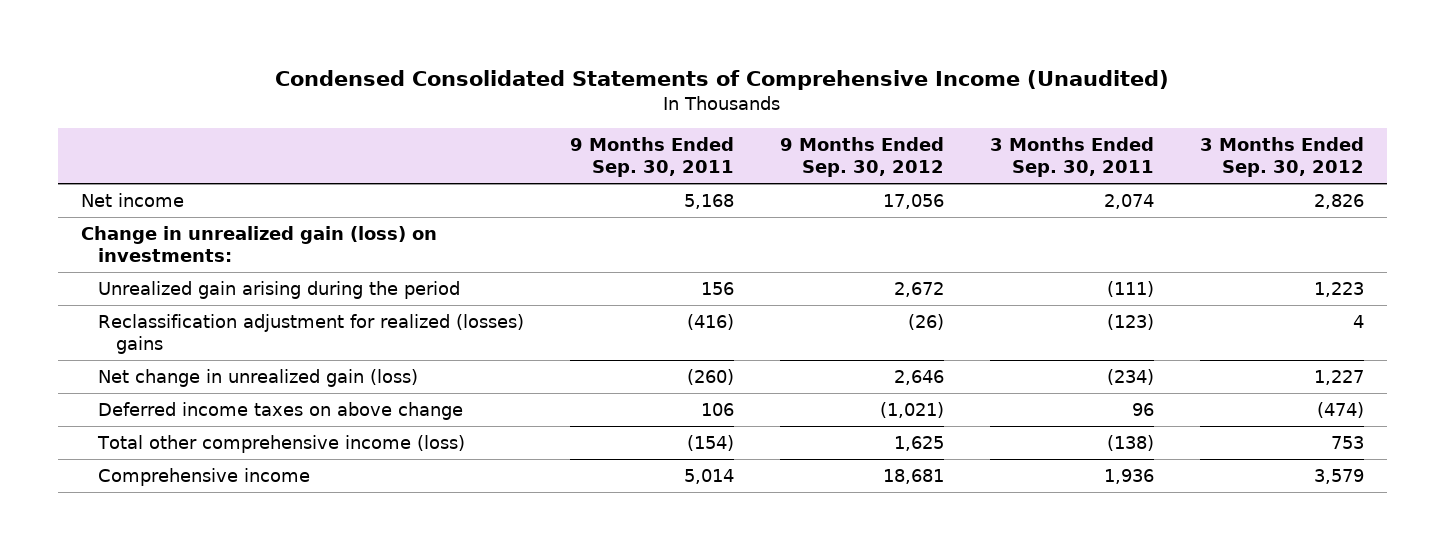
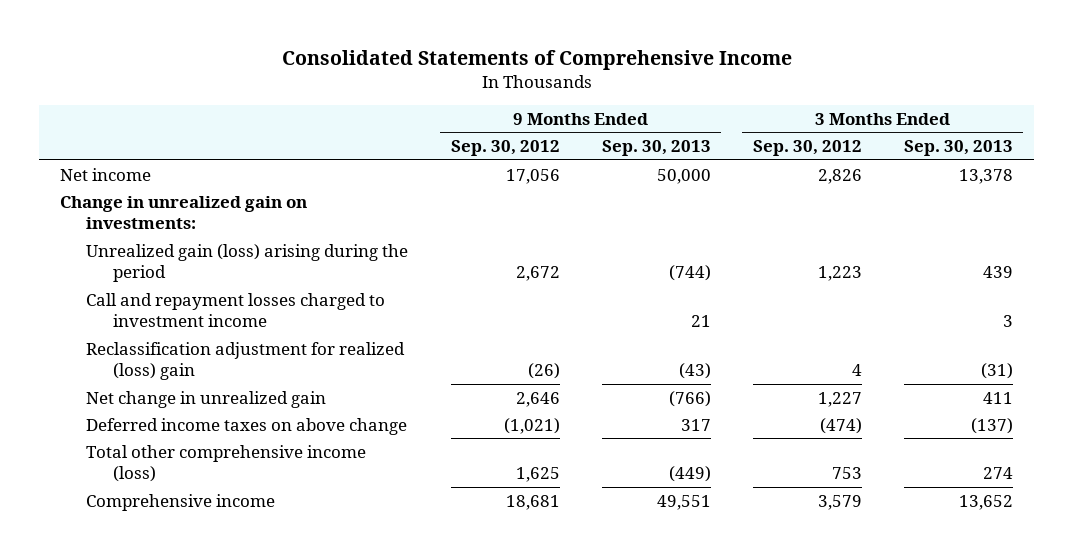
- Condensed Consolidated Statements of Comprehensive Income (Unaudited)
+ Consolidated Statements of Comprehensive Income
- | 9 Months Ended Sep. 30, 2011 | 9 Months Ended Sep. 30, 2012 | 3 Months Ended Sep. 30, 2011 | 3 Months Ended Sep. 30, 2012
+ | 9 Months Ended Sep. 30, 2012 | 9 Months Ended Sep. 30, 2013 | 3 Months Ended Sep. 30, 2012 | 3 Months Ended Sep. 30, 2013
- Change in unrealized gain (loss) on investments:
- Unrealized gain arising during the period | 156 | 2,672 | (111) | 1,223
- Reclassification adjustment for realized (losses) gains | (416) | (26) | (123) | 4
- Net change in unrealized gain (loss) | (260) | 2,646 | (234) | 1,227
+ Change in unrealized gain on investments:
+ Unrealized gain (loss) arising during the period | 2,672 | (744) | 1,223 | 439
+ Call and repayment losses charged to investment income | | 21 | | 3
+ Reclassification adjustment for realized (loss) gain | (26) | (43) | 4 | (31)
+ Net change in unrealized gain | 2,646 | (766) | 1,227 | 411

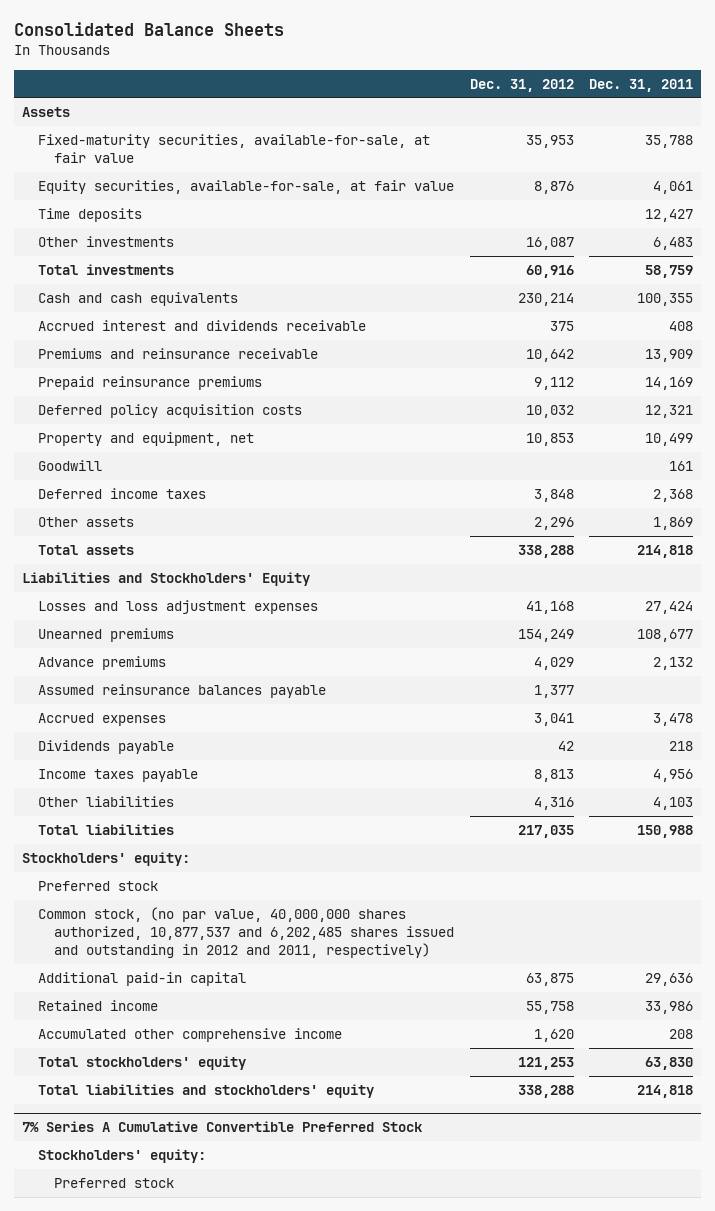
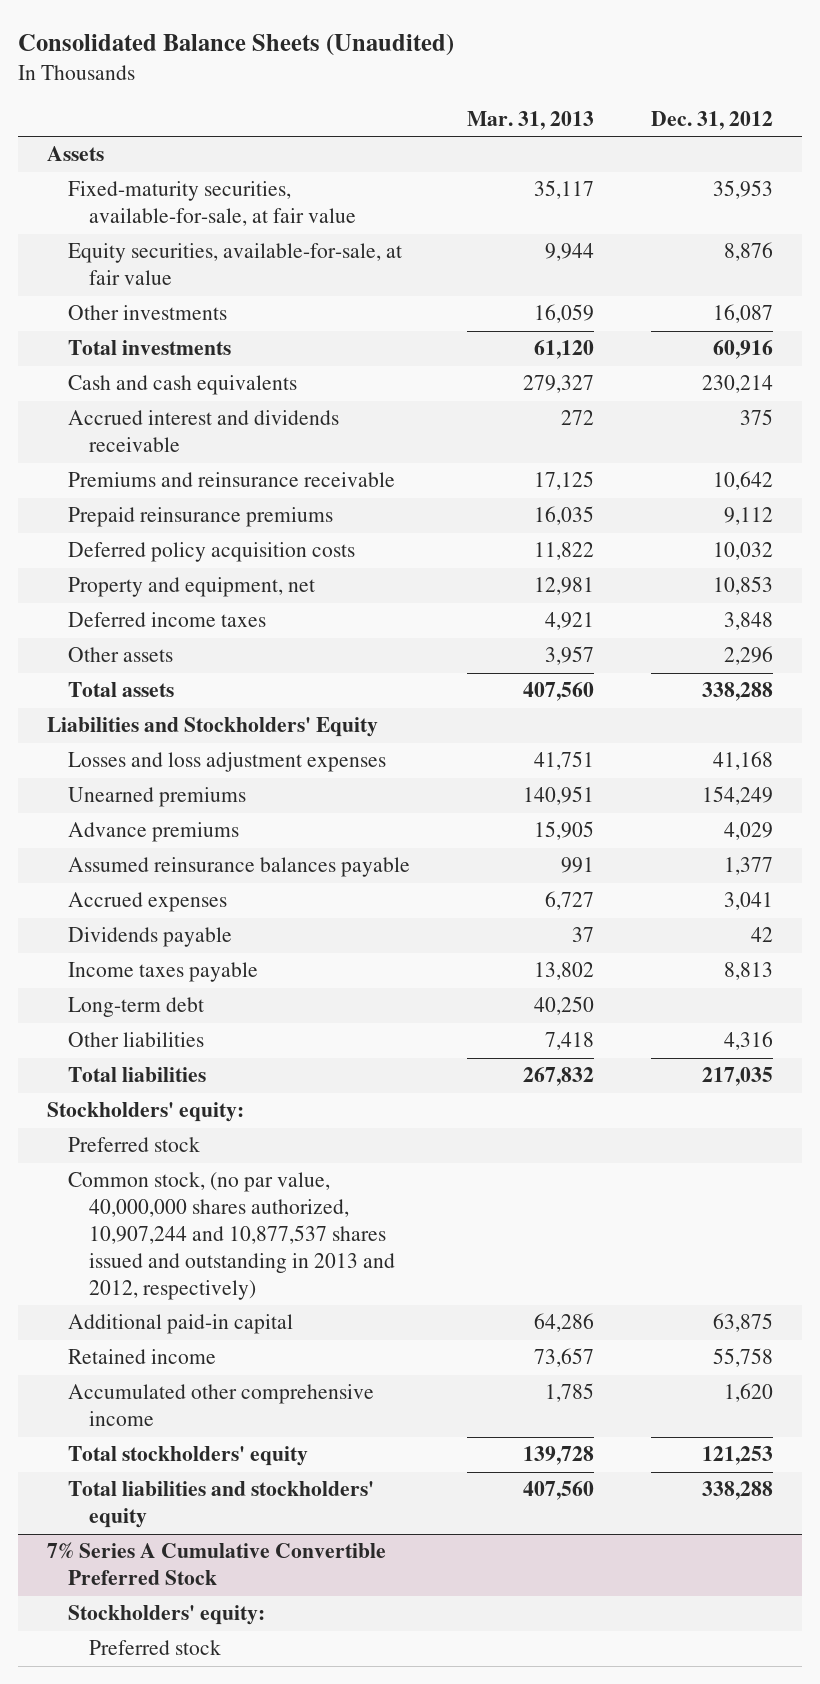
- Consolidated Balance Sheets
+ Consolidated Balance Sheets (Unaudited)
- | Dec. 31, 2012 | Dec. 31, 2011
+ | Mar. 31, 2013 | Dec. 31, 2012
- Time deposits | | 12,427
- Goodwill | | 161
+ Long-term debt | 40,250 |
- Common stock, (no par value, 40,000,000 shares authorized, 10,877,537 and 6,202,485 shares issued and outstanding in 2012 and 2011, respectively)
+ Common stock, (no par value, 40,000,000 shares authorized, 10,907,244 and 10,877,537 shares issued and outstanding in 2013 and 2012, respectively)

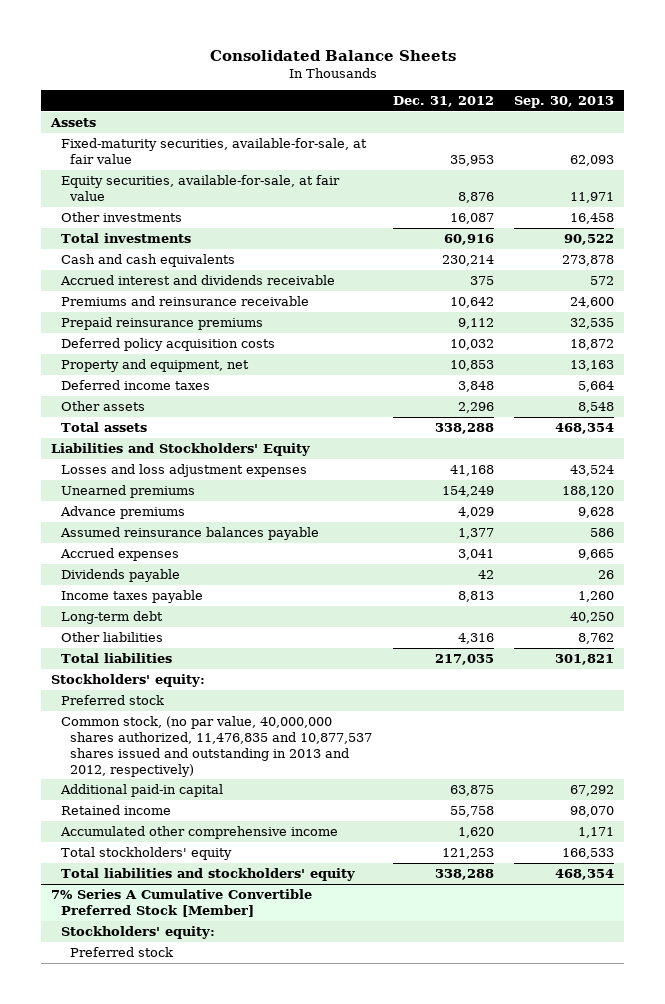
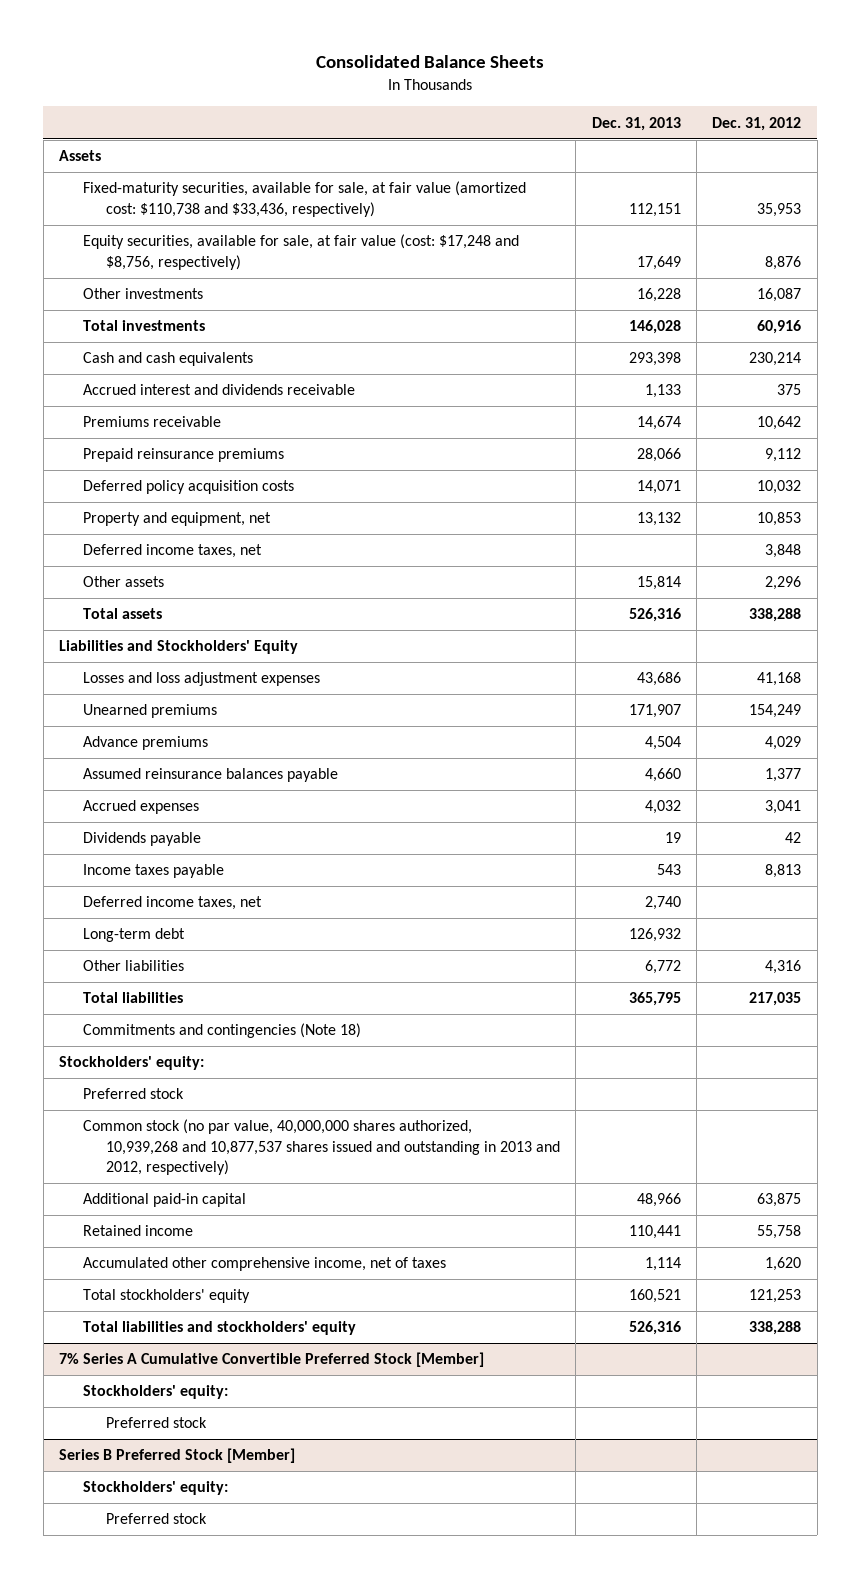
- | Dec. 31, 2012 | Sep. 30, 2013
+ | Dec. 31, 2013 | Dec. 31, 2012
- Fixed-maturity securities, available-for-sale, at fair value | 35,953 | 62,093
- Equity securities, available-for-sale, at fair value | 8,876 | 11,971
+ Fixed-maturity securities, available for sale, at fair value (amortized cost: $110,738 and $33,436, respectively) | 112,151 | 35,953
+ Equity securities, available for sale, at fair value (cost: $17,248 and $8,756, respectively) | 17,649 | 8,876
- Premiums and reinsurance receivable | 10,642 | 24,600
+ Premiums receivable | 14,674 | 10,642
- Deferred income taxes | 3,848 | 5,664
+ Deferred income taxes, net | | 3,848
+ Deferred income taxes, net | 2,740 |
+ Commitments and contingencies (Note 18)
- Common stock, (no par value, 40,000,000 shares authorized, 11,476,835 and 10,877,537 shares issued and outstanding in 2013 and 2012, respectively)
+ Common stock (no par value, 40,000,000 shares authorized, 10,939,268 and 10,877,537 shares issued and outstanding in 2013 and 2012, respectively)
- Accumulated other comprehensive income | 1,620 | 1,171
+ Accumulated other comprehensive income, net of taxes | 1,114 | 1,620
+ Series B Preferred Stock [Member]
+ Stockholders' equity:
+ Preferred stock

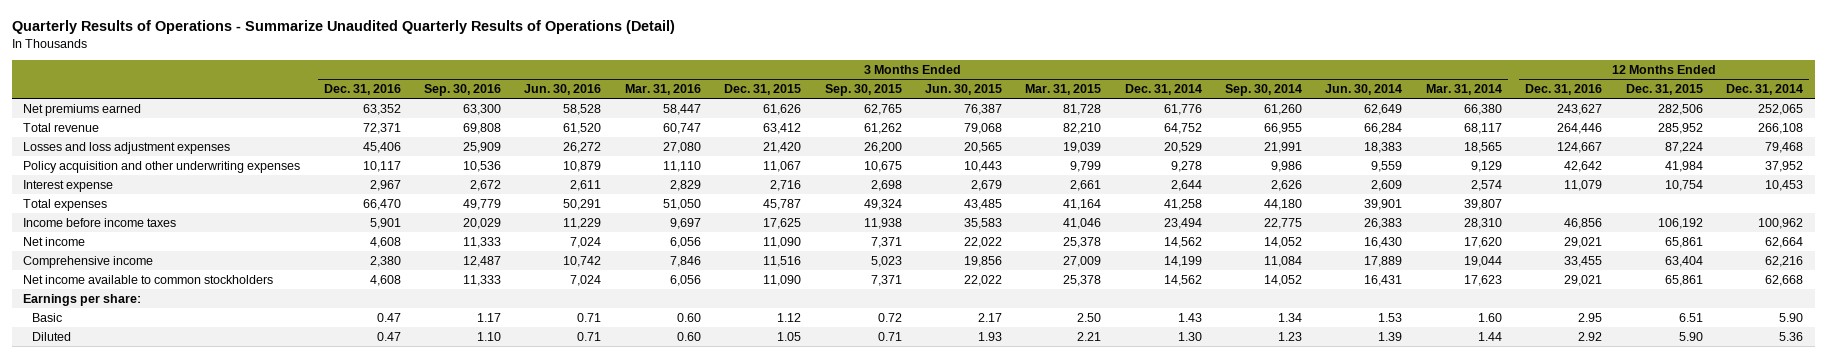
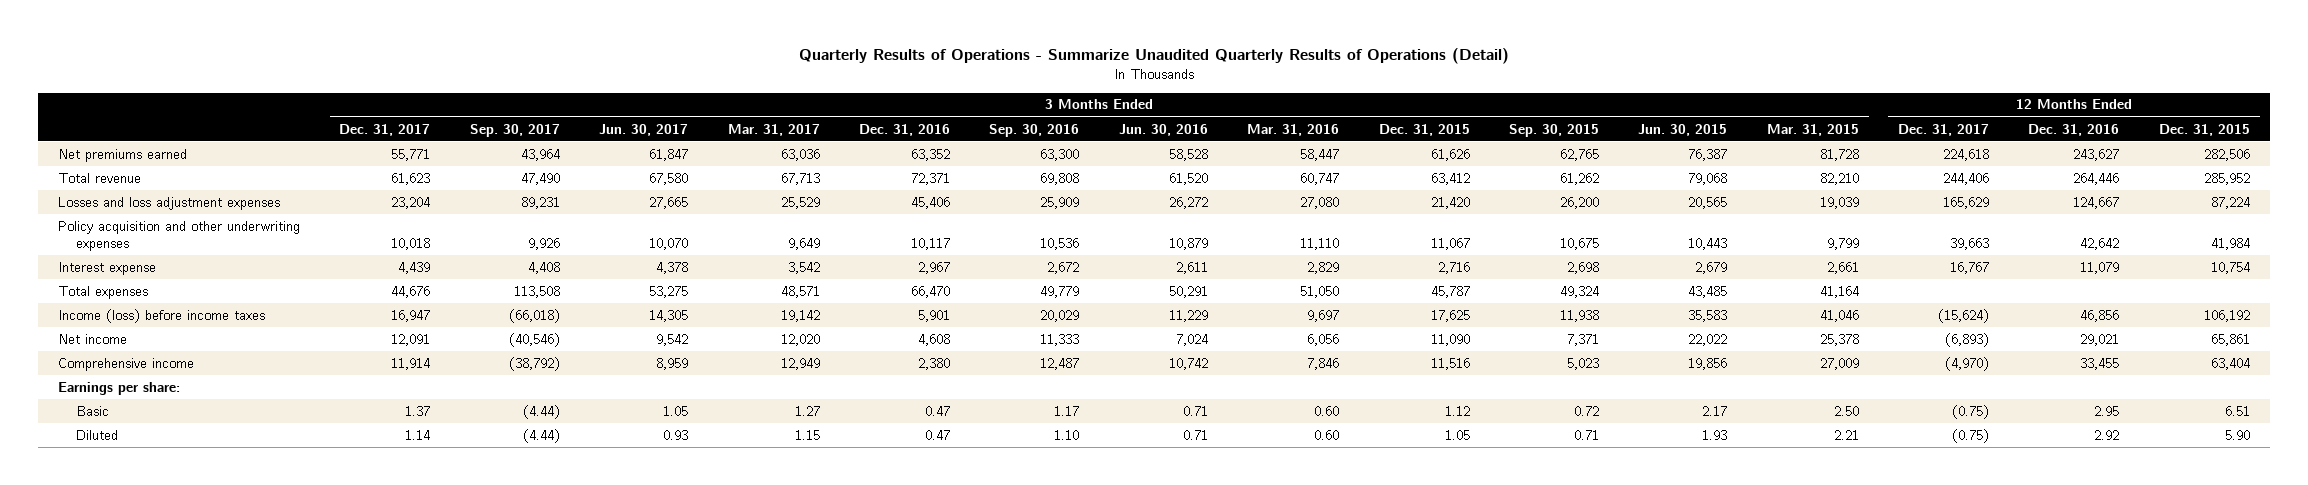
- | 3 Months Ended Dec. 31, 2016 | 3 Months Ended Sep. 30, 2016 | 3 Months Ended Jun. 30, 2016 | 3 Months Ended Mar. 31, 2016 | 3 Months Ended Dec. 31, 2015 | 3 Months Ended Sep. 30, 2015 | 3 Months Ended Jun. 30, 2015 | 3 Months Ended Mar. 31, 2015 | 3 Months Ended Dec. 31, 2014 | 3 Months Ended Sep. 30, 2014 | 3 Months Ended Jun. 30, 2014 | 3 Months Ended Mar. 31, 2014 | 12 Months Ended Dec. 31, 2016 | 12 Months Ended Dec. 31, 2015 | 12 Months Ended Dec. 31, 2014
+ | 3 Months Ended Dec. 31, 2017 | 3 Months Ended Sep. 30, 2017 | 3 Months Ended Jun. 30, 2017 | 3 Months Ended Mar. 31, 2017 | 3 Months Ended Dec. 31, 2016 | 3 Months Ended Sep. 30, 2016 | 3 Months Ended Jun. 30, 2016 | 3 Months Ended Mar. 31, 2016 | 3 Months Ended Dec. 31, 2015 | 3 Months Ended Sep. 30, 2015 | 3 Months Ended Jun. 30, 2015 | 3 Months Ended Mar. 31, 2015 | 12 Months Ended Dec. 31, 2017 | 12 Months Ended Dec. 31, 2016 | 12 Months Ended Dec. 31, 2015
- Income before income taxes | 5,901 | 20,029 | 11,229 | 9,697 | 17,625 | 11,938 | 35,583 | 41,046 | 23,494 | 22,775 | 26,383 | 28,310 | 46,856 | 106,192 | 100,962
+ Income (loss) before income taxes | 16,947 | (66,018) | 14,305 | 19,142 | 5,901 | 20,029 | 11,229 | 9,697 | 17,625 | 11,938 | 35,583 | 41,046 | (15,624) | 46,856 | 106,192
- Net income available to common stockholders | 4,608 | 11,333 | 7,024 | 6,056 | 11,090 | 7,371 | 22,022 | 25,378 | 14,562 | 14,052 | 16,431 | 17,623 | 29,021 | 65,861 | 62,668

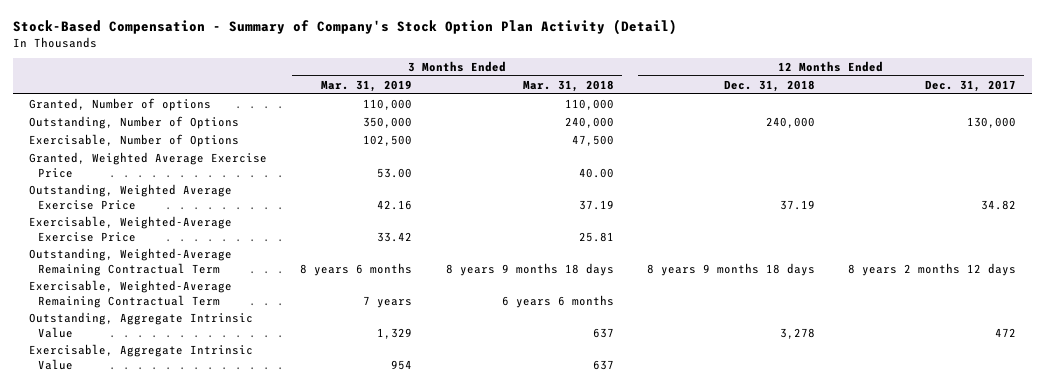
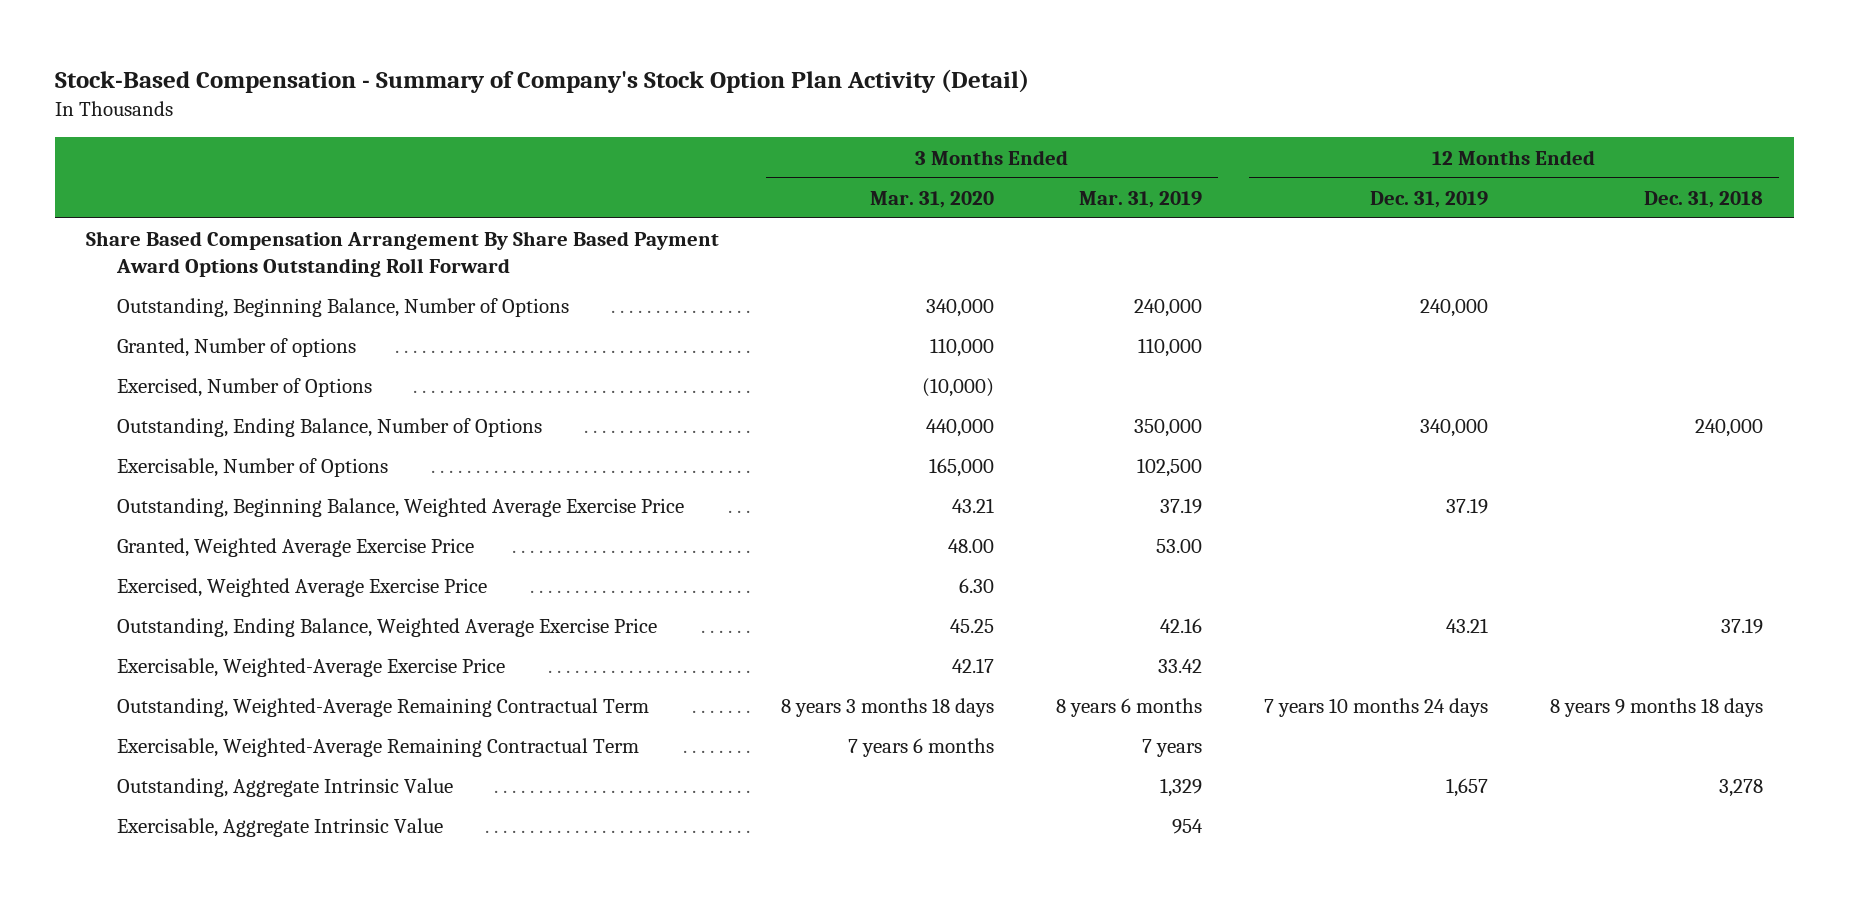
- | 3 Months Ended Mar. 31, 2019 | 3 Months Ended Mar. 31, 2018 | 12 Months Ended Dec. 31, 2018 | 12 Months Ended Dec. 31, 2017
+ | 3 Months Ended Mar. 31, 2020 | 3 Months Ended Mar. 31, 2019 | 12 Months Ended Dec. 31, 2019 | 12 Months Ended Dec. 31, 2018
+ Share Based Compensation Arrangement By Share Based Payment Award Options Outstanding Roll Forward
+ Outstanding, Beginning Balance, Number of Options | 340,000 | 240,000 | 240,000 |
- Outstanding, Number of Options | 350,000 | 240,000 | 240,000 | 130,000
+ Exercised, Number of Options | (10,000) | | |
+ Outstanding, Ending Balance, Number of Options | 440,000 | 350,000 | 340,000 | 240,000
+ Outstanding, Beginning Balance, Weighted Average Exercise Price | 43.21 | 37.19 | 37.19 |
- Outstanding, Weighted Average Exercise Price | 42.16 | 37.19 | 37.19 | 34.82
+ Exercised, Weighted Average Exercise Price | 6.30 | | |
+ Outstanding, Ending Balance, Weighted Average Exercise Price | 45.25 | 42.16 | 43.21 | 37.19

